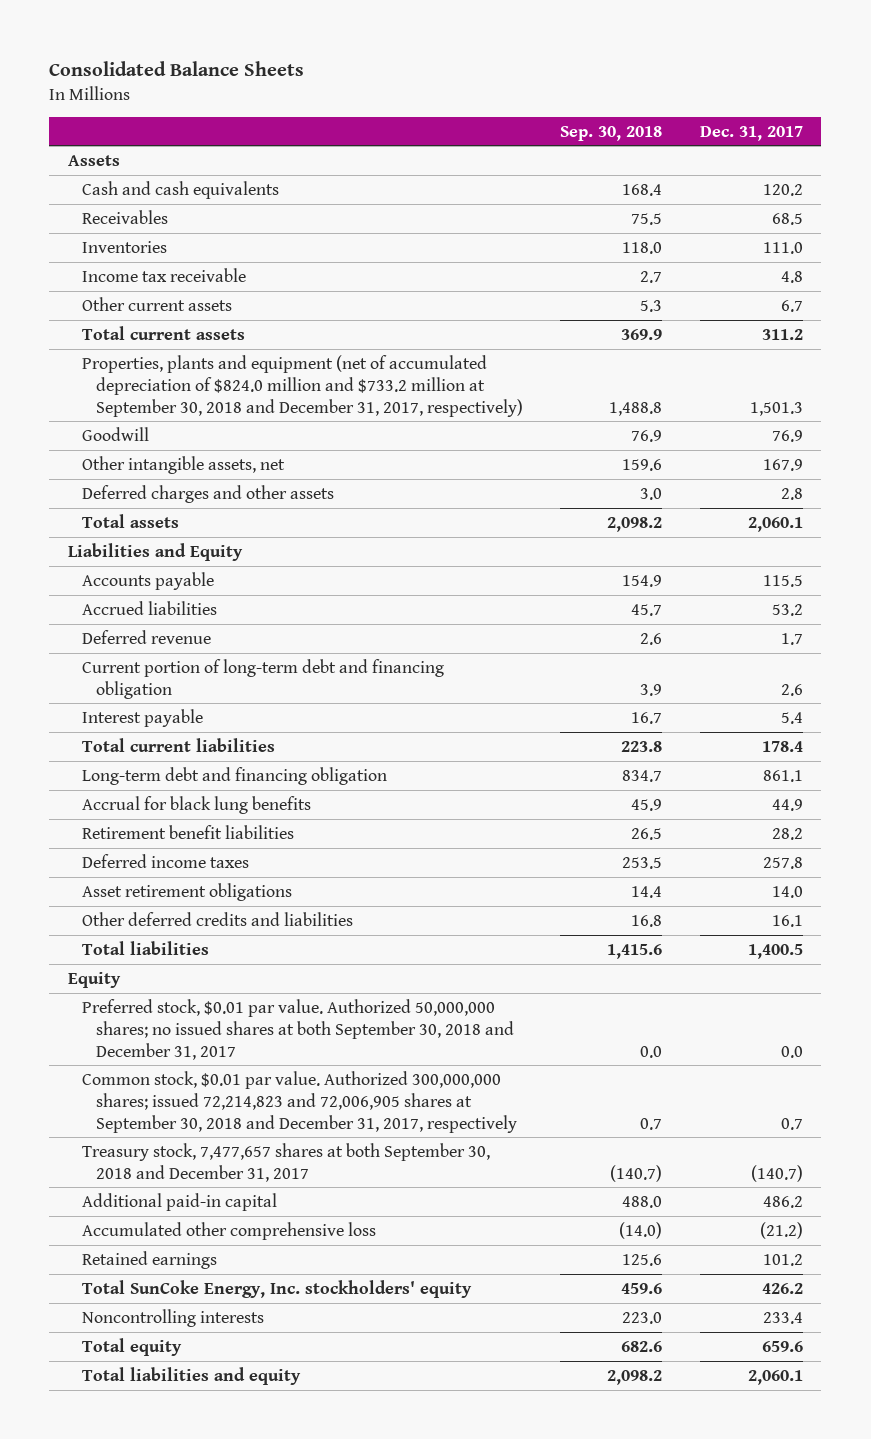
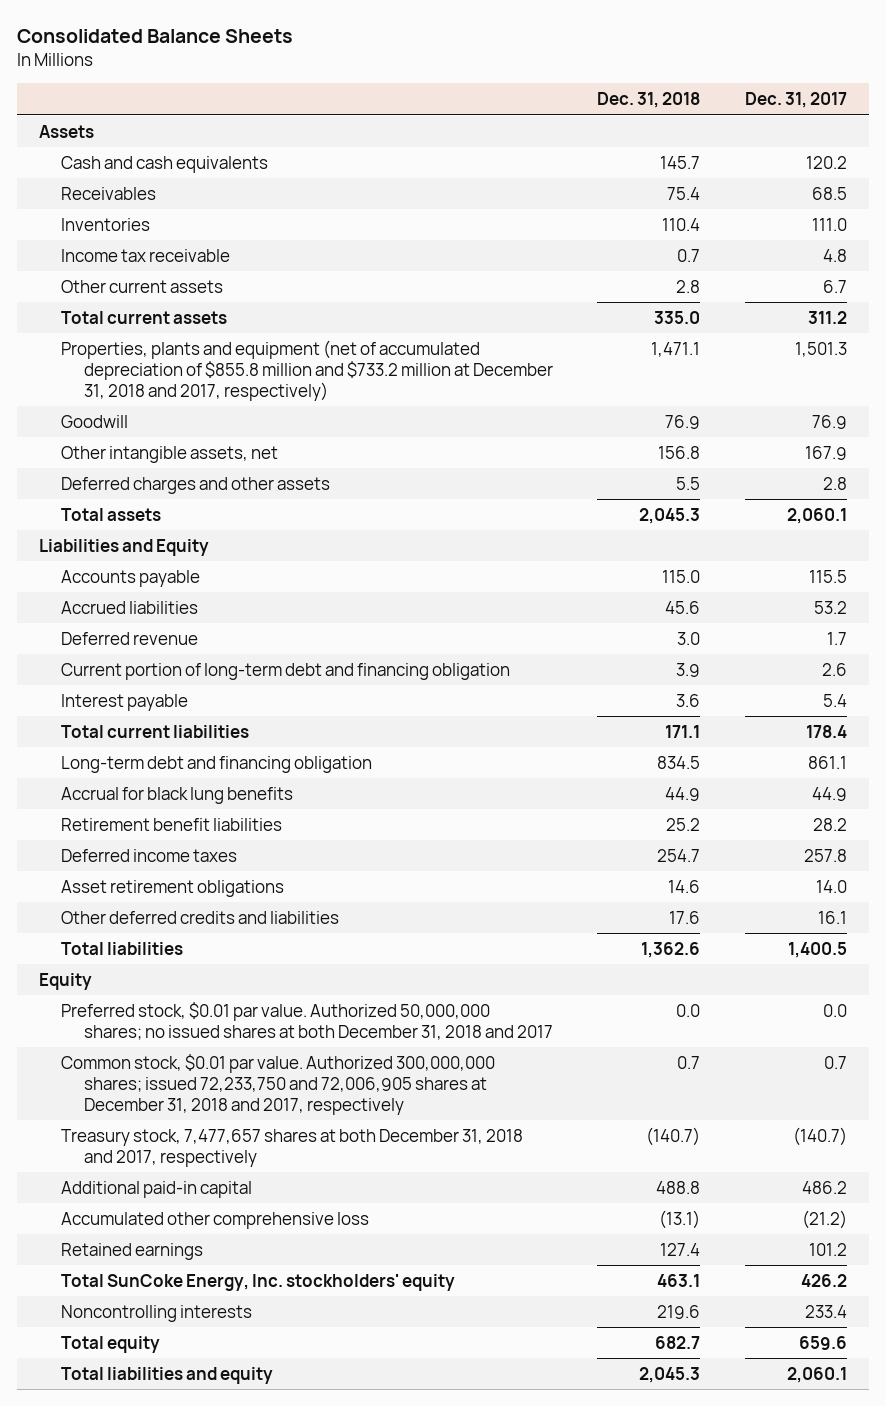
- | Sep. 30, 2018 | Dec. 31, 2017
+ | Dec. 31, 2018 | Dec. 31, 2017
- Properties, plants and equipment (net of accumulated depreciation of $824.0 million and $733.2 million at September 30, 2018 and December 31, 2017, respectively) | 1,488.8 | 1,501.3
+ Properties, plants and equipment (net of accumulated depreciation of $855.8 million and $733.2 million at December 31, 2018 and 2017, respectively) | 1,471.1 | 1,501.3
- Preferred stock, $0.01 par value. Authorized 50,000,000 shares; no issued shares at both September 30, 2018 and December 31, 2017 | 0.0 | 0.0
- Common stock, $0.01 par value. Authorized 300,000,000 shares; issued 72,214,823 and 72,006,905 shares at September 30, 2018 and December 31, 2017, respectively | 0.7 | 0.7
- Treasury stock, 7,477,657 shares at both September 30, 2018 and December 31, 2017 | (140.7) | (140.7)
+ Preferred stock, $0.01 par value. Authorized 50,000,000 shares; no issued shares at both December 31, 2018 and 2017 | 0.0 | 0.0
+ Common stock, $0.01 par value. Authorized 300,000,000 shares; issued 72,233,750 and 72,006,905 shares at December 31, 2018 and 2017, respectively | 0.7 | 0.7
+ Treasury stock, 7,477,657 shares at both December 31, 2018 and 2017, respectively | (140.7) | (140.7)

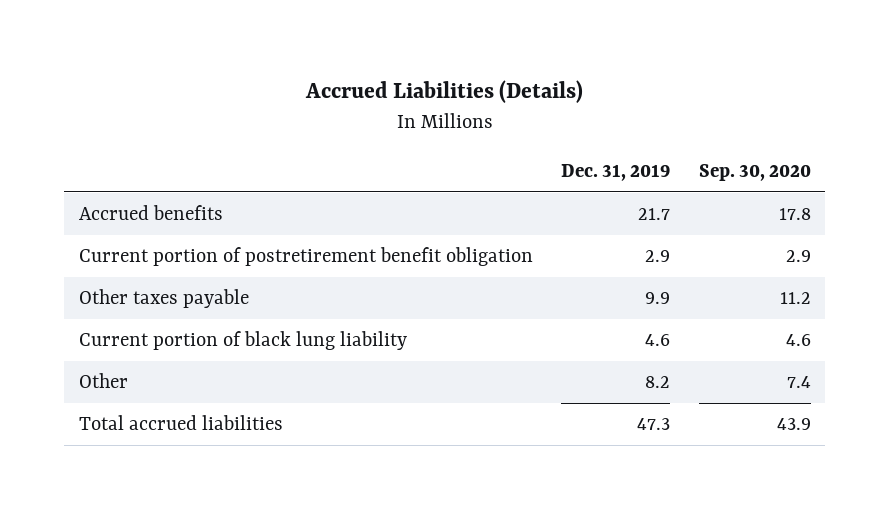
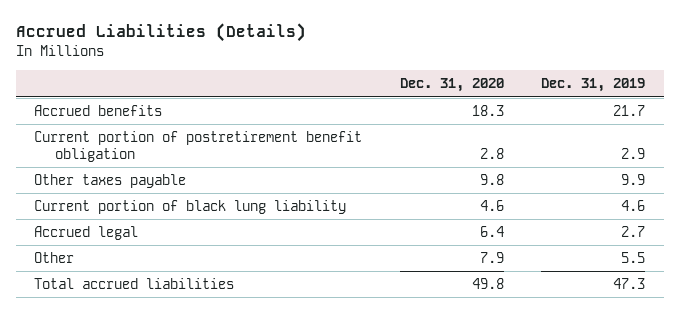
- | Dec. 31, 2019 | Sep. 30, 2020
+ | Dec. 31, 2020 | Dec. 31, 2019
- Other | 8.2 | 7.4
+ Accrued legal | 6.4 | 2.7
+ Other | 7.9 | 5.5

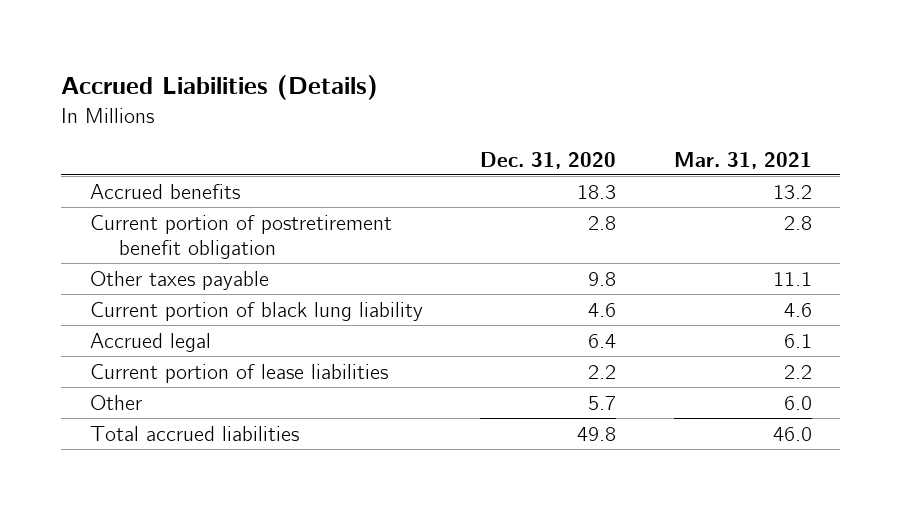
- | Dec. 31, 2020 | Dec. 31, 2019
+ | Dec. 31, 2020 | Mar. 31, 2021
- Other | 7.9 | 5.5
+ Current portion of lease liabilities | 2.2 | 2.2
+ Other | 5.7 | 6.0

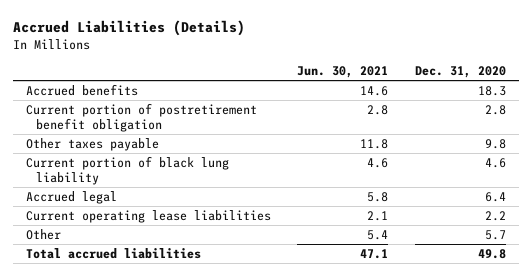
- | Dec. 31, 2020 | Mar. 31, 2021
+ | Jun. 30, 2021 | Dec. 31, 2020
- Current portion of lease liabilities | 2.2 | 2.2
+ Current operating lease liabilities | 2.1 | 2.2

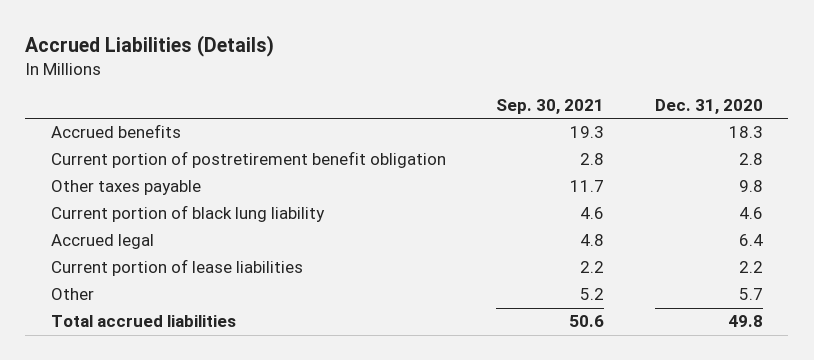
- | Jun. 30, 2021 | Dec. 31, 2020
+ | Sep. 30, 2021 | Dec. 31, 2020
- Current operating lease liabilities | 2.1 | 2.2
+ Current portion of lease liabilities | 2.2 | 2.2

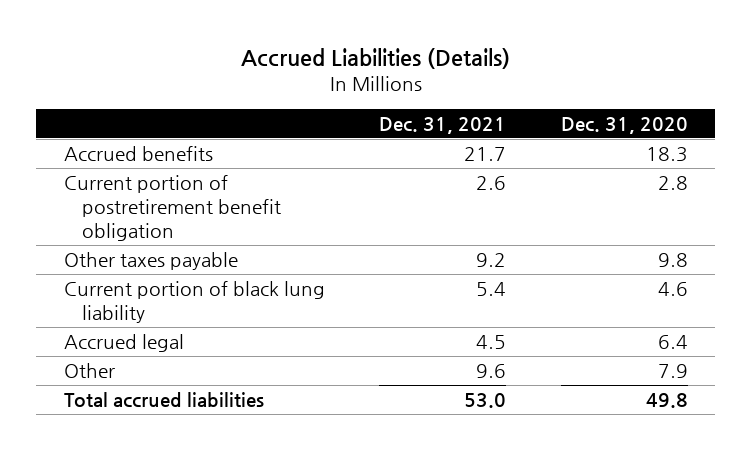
- | Sep. 30, 2021 | Dec. 31, 2020
+ | Dec. 31, 2021 | Dec. 31, 2020
- Current portion of lease liabilities | 2.2 | 2.2
- Other | 5.2 | 5.7
+ Other | 9.6 | 7.9

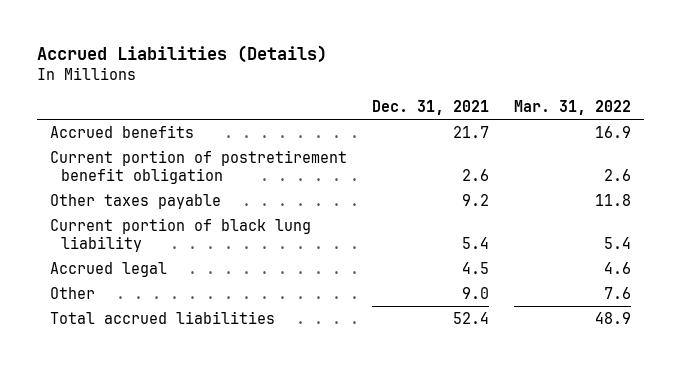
- | Dec. 31, 2021 | Dec. 31, 2020
+ | Dec. 31, 2021 | Mar. 31, 2022
- Other | 9.6 | 7.9
- Total accrued liabilities | 53.0 | 49.8
+ Other | 9.0 | 7.6
+ Total accrued liabilities | 52.4 | 48.9

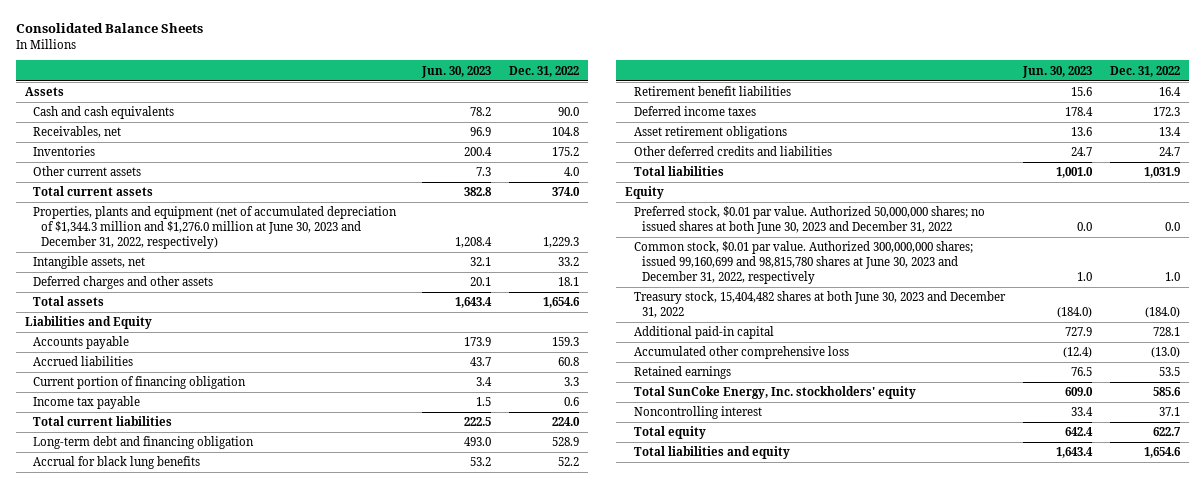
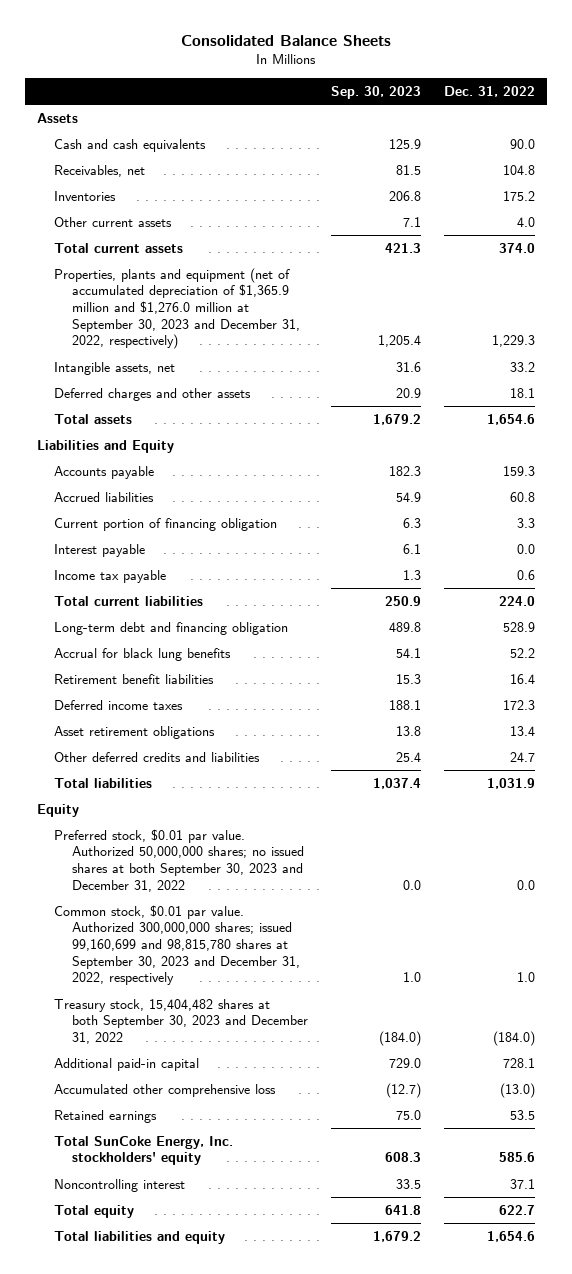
- | Jun. 30, 2023 | Dec. 31, 2022
+ | Sep. 30, 2023 | Dec. 31, 2022
- Properties, plants and equipment (net of accumulated depreciation of $1,344.3 million and $1,276.0 million at June 30, 2023 and December 31, 2022, respectively) | 1,208.4 | 1,229.3
+ Properties, plants and equipment (net of accumulated depreciation of $1,365.9 million and $1,276.0 million at September 30, 2023 and December 31, 2022, respectively) | 1,205.4 | 1,229.3
+ Interest payable | 6.1 | 0.0
- Preferred stock, $0.01 par value. Authorized 50,000,000 shares; no issued shares at both June 30, 2023 and December 31, 2022 | 0.0 | 0.0
- Common stock, $0.01 par value. Authorized 300,000,000 shares; issued 99,160,699 and 98,815,780 shares at June 30, 2023 and December 31, 2022, respectively | 1.0 | 1.0
- Treasury stock, 15,404,482 shares at both June 30, 2023 and December 31, 2022 | (184.0) | (184.0)
+ Preferred stock, $0.01 par value. Authorized 50,000,000 shares; no issued shares at both September 30, 2023 and December 31, 2022 | 0.0 | 0.0
+ Common stock, $0.01 par value. Authorized 300,000,000 shares; issued 99,160,699 and 98,815,780 shares at September 30, 2023 and December 31, 2022, respectively | 1.0 | 1.0
+ Treasury stock, 15,404,482 shares at both September 30, 2023 and December 31, 2022 | (184.0) | (184.0)

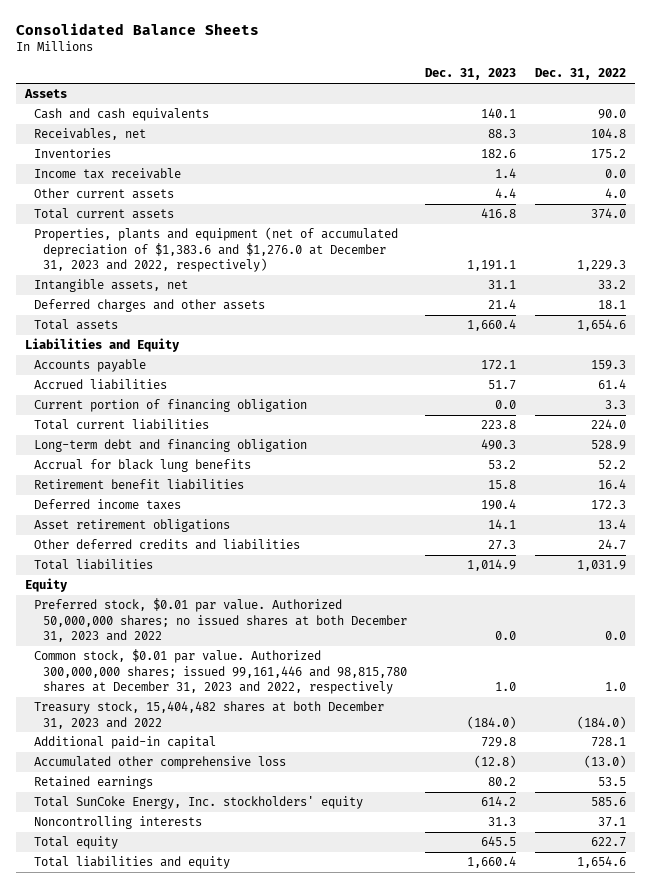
- | Sep. 30, 2023 | Dec. 31, 2022
+ | Dec. 31, 2023 | Dec. 31, 2022
+ Income tax receivable | 1.4 | 0.0
- Properties, plants and equipment (net of accumulated depreciation of $1,365.9 million and $1,276.0 million at September 30, 2023 and December 31, 2022, respectively) | 1,205.4 | 1,229.3
+ Properties, plants and equipment (net of accumulated depreciation of $1,383.6 and $1,276.0 at December 31, 2023 and 2022, respectively) | 1,191.1 | 1,229.3
- Accrued liabilities | 54.9 | 60.8
+ Accrued liabilities | 51.7 | 61.4
- Interest payable | 6.1 | 0.0
- Income tax payable | 1.3 | 0.6
- Preferred stock, $0.01 par value. Authorized 50,000,000 shares; no issued shares at both September 30, 2023 and December 31, 2022 | 0.0 | 0.0
- Common stock, $0.01 par value. Authorized 300,000,000 shares; issued 99,160,699 and 98,815,780 shares at September 30, 2023 and December 31, 2022, respectively | 1.0 | 1.0
- Treasury stock, 15,404,482 shares at both September 30, 2023 and December 31, 2022 | (184.0) | (184.0)
+ Preferred stock, $0.01 par value. Authorized 50,000,000 shares; no issued shares at both December 31, 2023 and 2022 | 0.0 | 0.0
+ Common stock, $0.01 par value. Authorized 300,000,000 shares; issued 99,161,446 and 98,815,780 shares at December 31, 2023 and 2022, respectively | 1.0 | 1.0
+ Treasury stock, 15,404,482 shares at both December 31, 2023 and 2022 | (184.0) | (184.0)
- Noncontrolling interest | 33.5 | 37.1
+ Noncontrolling interests | 31.3 | 37.1

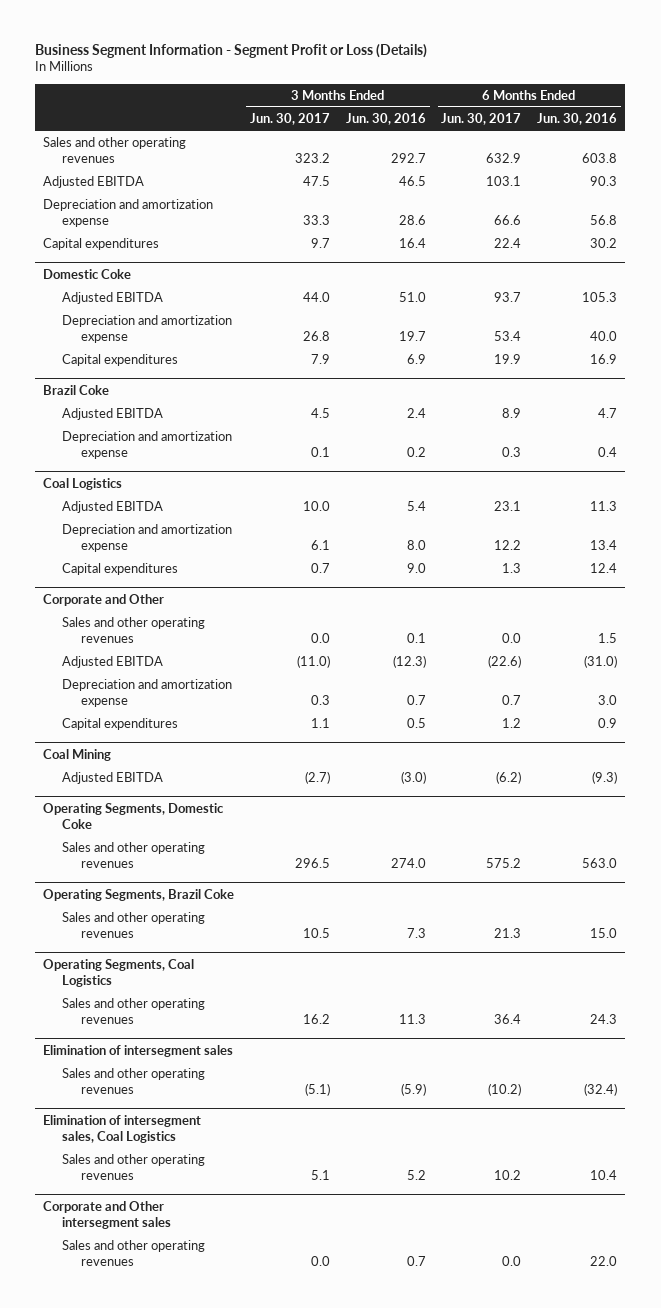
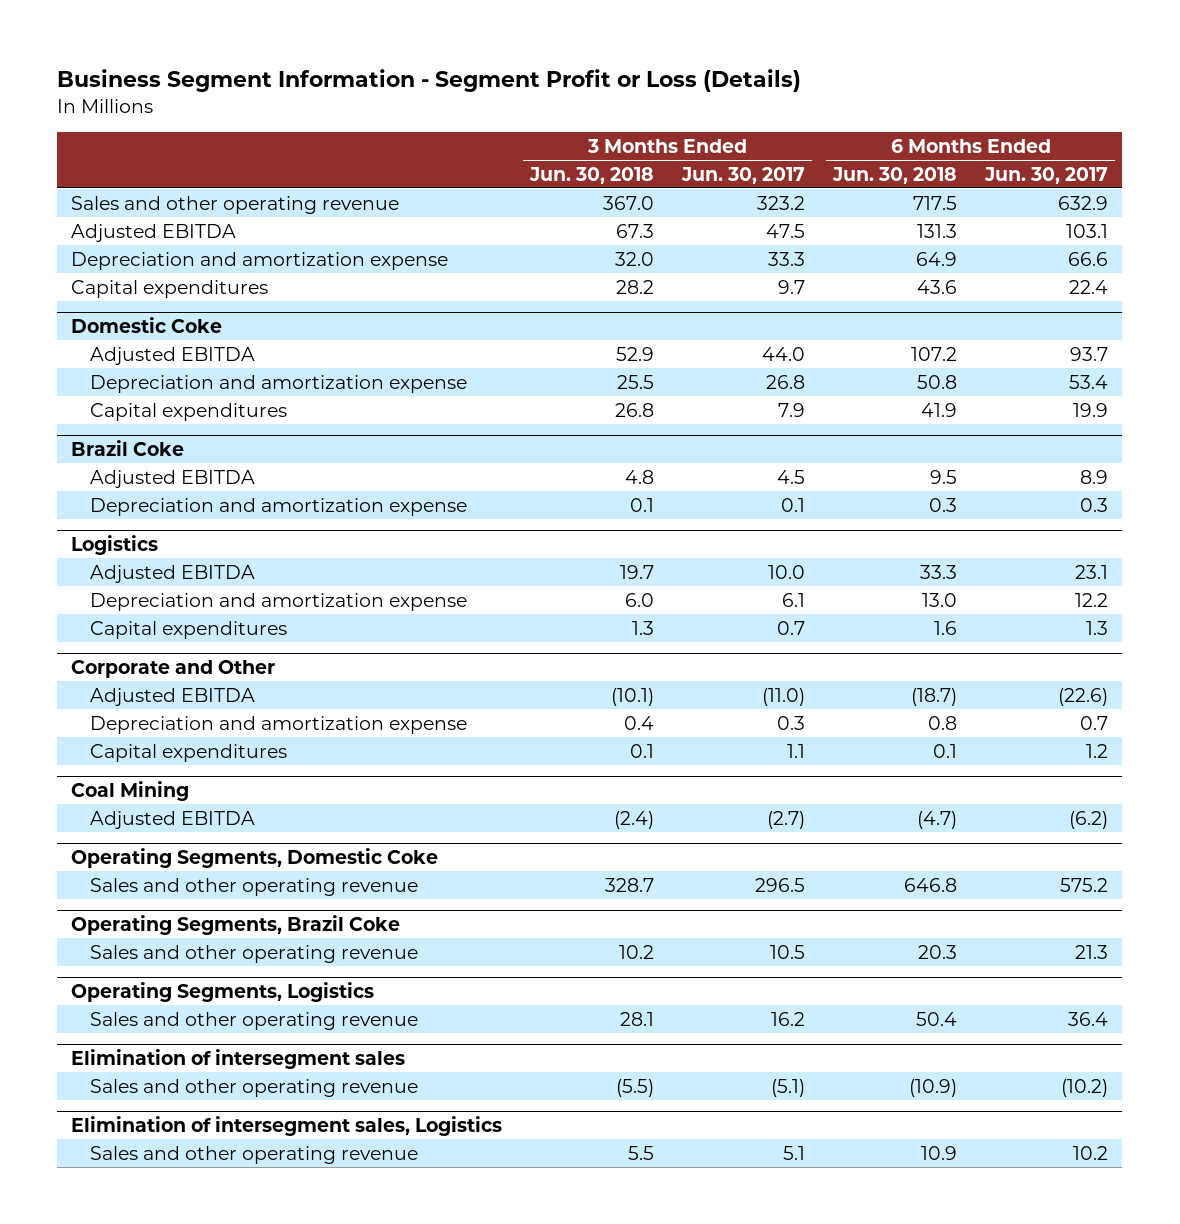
- | 3 Months Ended Jun. 30, 2017 | 3 Months Ended Jun. 30, 2016 | 6 Months Ended Jun. 30, 2017 | 6 Months Ended Jun. 30, 2016
+ | 3 Months Ended Jun. 30, 2018 | 3 Months Ended Jun. 30, 2017 | 6 Months Ended Jun. 30, 2018 | 6 Months Ended Jun. 30, 2017
- Sales and other operating revenues | 323.2 | 292.7 | 632.9 | 603.8
+ Sales and other operating revenue | 367.0 | 323.2 | 717.5 | 632.9
- Coal Logistics
+ Logistics
@ Corporate and Other
- Sales and other operating revenues | 0.0 | 0.1 | 0.0 | 1.5
@ Operating Segments, Domestic Coke
- Sales and other operating revenues | 296.5 | 274.0 | 575.2 | 563.0
+ Sales and other operating revenue | 328.7 | 296.5 | 646.8 | 575.2
@ Operating Segments, Brazil Coke
- Sales and other operating revenues | 10.5 | 7.3 | 21.3 | 15.0
- Operating Segments, Coal Logistics
- Sales and other operating revenues | 16.2 | 11.3 | 36.4 | 24.3
@ Operating Segments, Brazil Coke
+ Sales and other operating revenue | 10.2 | 10.5 | 20.3 | 21.3
+ Operating Segments, Logistics
+ Sales and other operating revenue | 28.1 | 16.2 | 50.4 | 36.4
@ Elimination of intersegment sales
- Sales and other operating revenues | (5.1) | (5.9) | (10.2) | (32.4)
- Elimination of intersegment sales, Coal Logistics
- Sales and other operating revenues | 5.1 | 5.2 | 10.2 | 10.4
- Corporate and Other intersegment sales
- Sales and other operating revenues | 0.0 | 0.7 | 0.0 | 22.0
@ Elimination of intersegment sales
+ Sales and other operating revenue | (5.5) | (5.1) | (10.9) | (10.2)
+ Elimination of intersegment sales, Logistics
+ Sales and other operating revenue | 5.5 | 5.1 | 10.9 | 10.2

